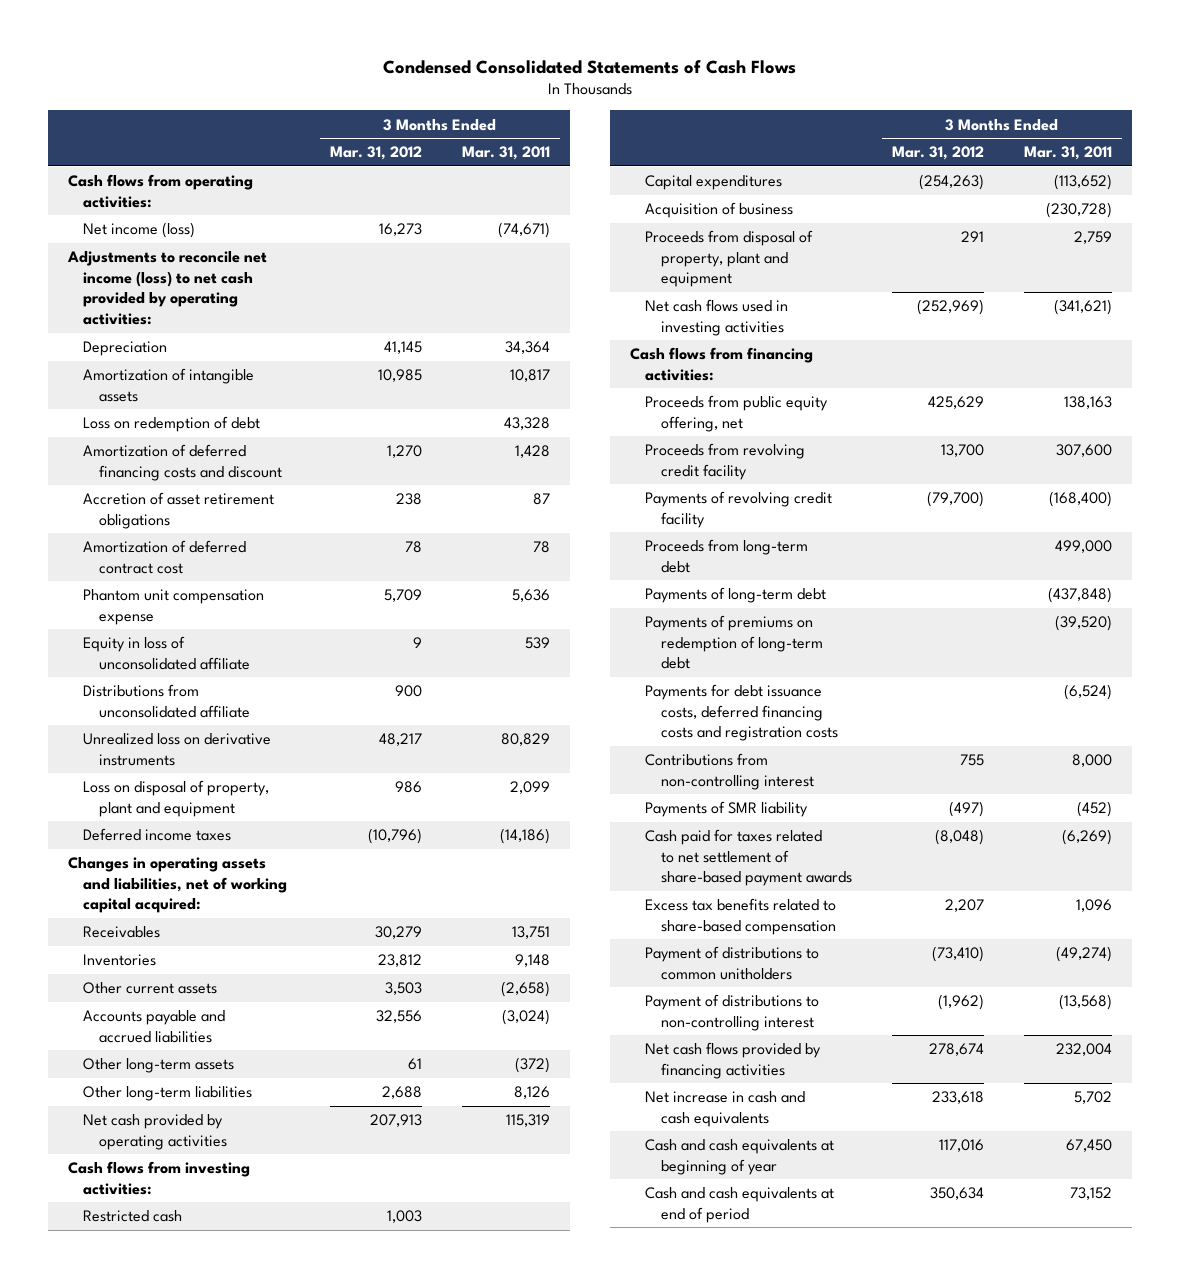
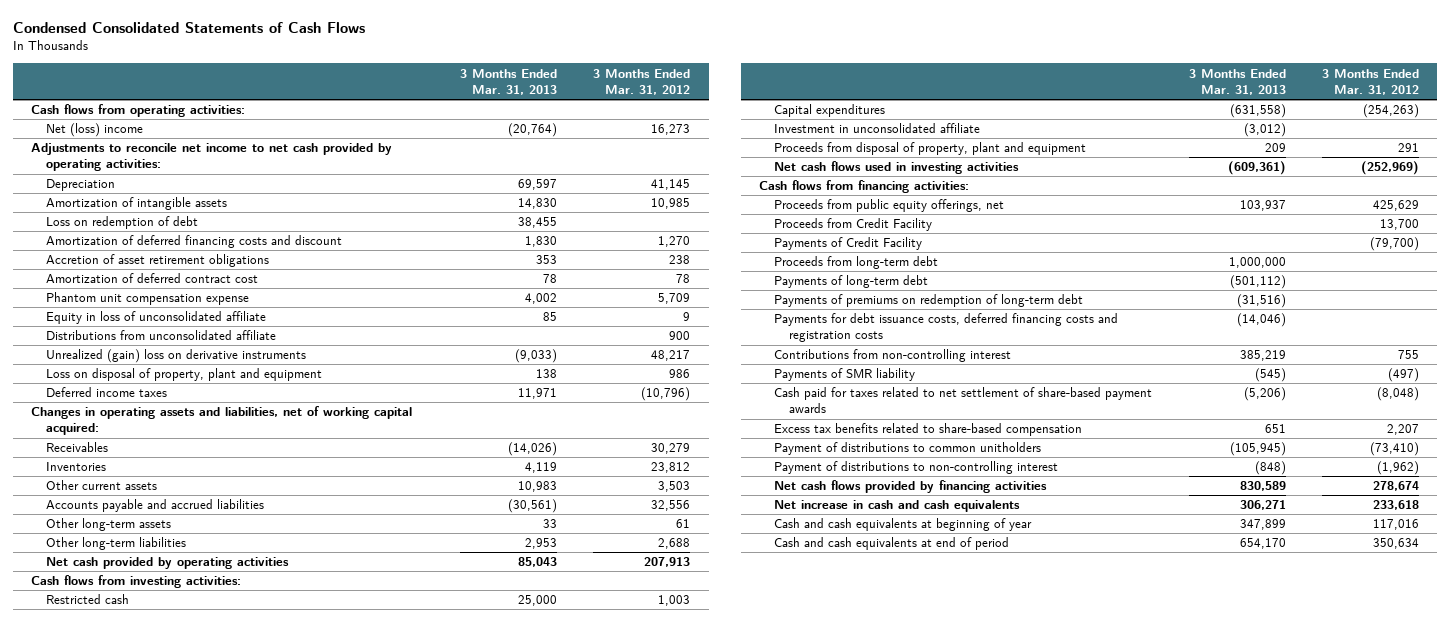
- | 3 Months Ended Mar. 31, 2012 | 3 Months Ended Mar. 31, 2011
+ | 3 Months Ended Mar. 31, 2013 | 3 Months Ended Mar. 31, 2012
- Net income (loss) | 16,273 | (74,671)
- Adjustments to reconcile net income (loss) to net cash provided by operating activities:
+ Net (loss) income | (20,764) | 16,273
+ Adjustments to reconcile net income to net cash provided by operating activities:
- Unrealized loss on derivative instruments | 48,217 | 80,829
+ Unrealized (gain) loss on derivative instruments | (9,033) | 48,217
- Acquisition of business | | (230,728)
+ Investment in unconsolidated affiliate | (3,012) |
- Proceeds from public equity offering, net | 425,629 | 138,163
- Proceeds from revolving credit facility | 13,700 | 307,600
- Payments of revolving credit facility | (79,700) | (168,400)
+ Proceeds from public equity offerings, net | 103,937 | 425,629
+ Proceeds from Credit Facility | | 13,700
+ Payments of Credit Facility | | (79,700)

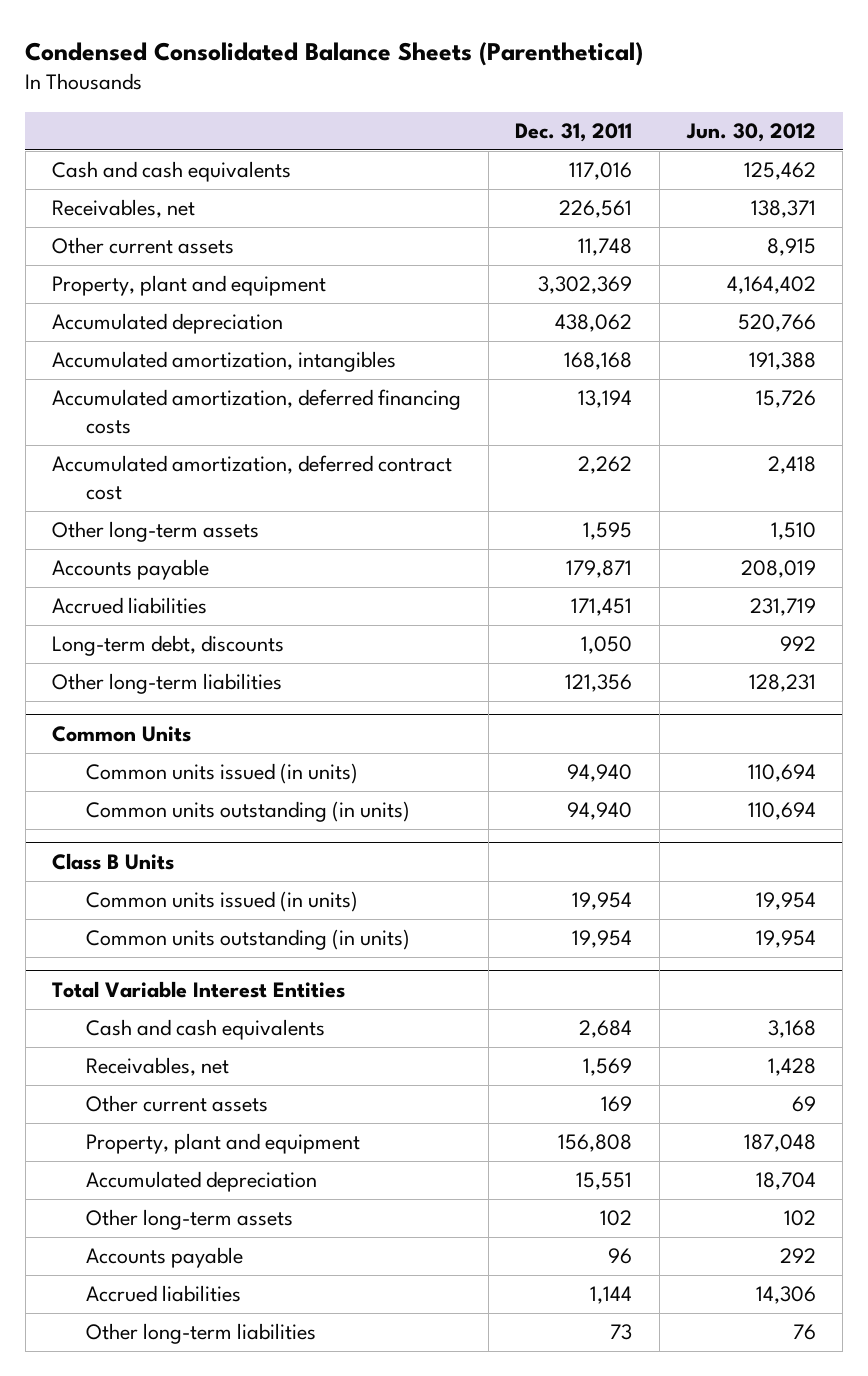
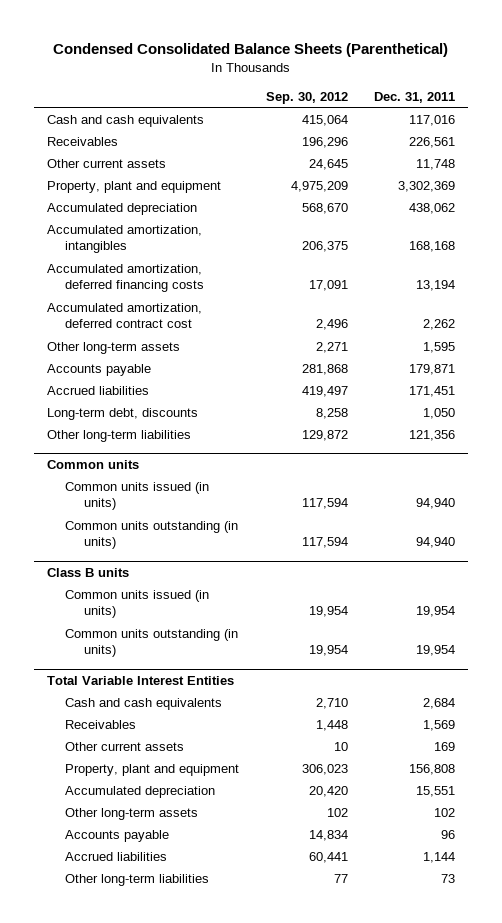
- | Dec. 31, 2011 | Jun. 30, 2012
+ | Sep. 30, 2012 | Dec. 31, 2011
- Receivables, net | 226,561 | 138,371
+ Receivables | 196,296 | 226,561
- Common Units
+ Common units
- Class B Units
+ Class B units
@ Total Variable Interest Entities
- Receivables, net | 1,569 | 1,428
+ Receivables | 1,448 | 1,569

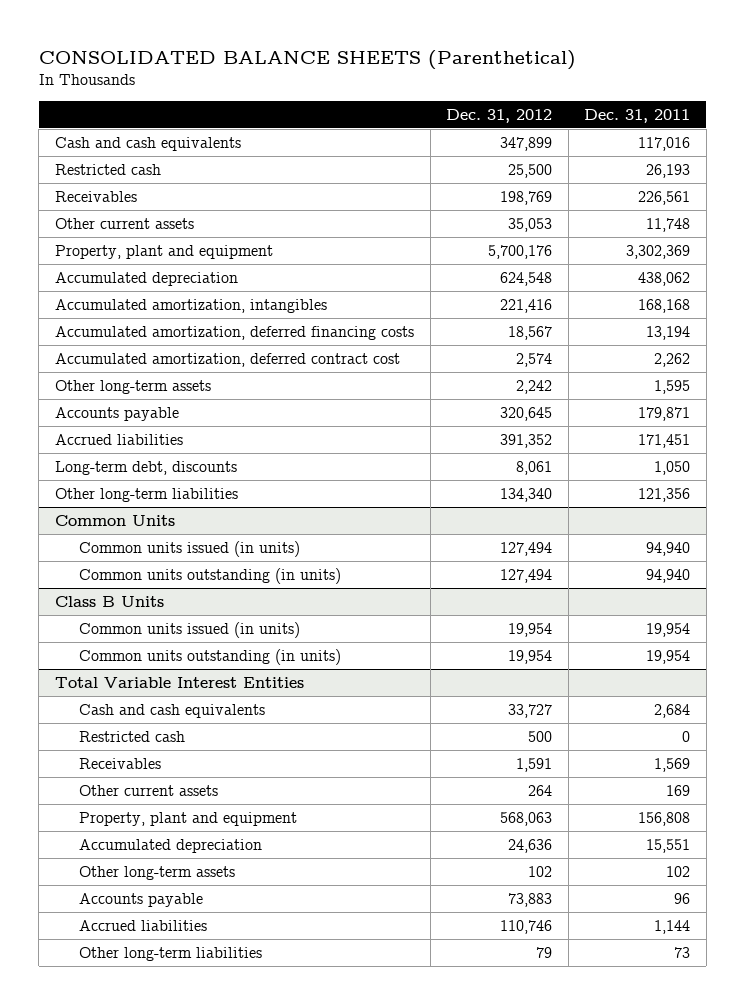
- Condensed Consolidated Balance Sheets (Parenthetical)
+ CONSOLIDATED BALANCE SHEETS (Parenthetical)
- | Sep. 30, 2012 | Dec. 31, 2011
+ | Dec. 31, 2012 | Dec. 31, 2011
+ Restricted cash | 25,500 | 26,193
- Common units
+ Common Units
- Class B units
+ Class B Units
@ Total Variable Interest Entities
+ Restricted cash | 500 | 0

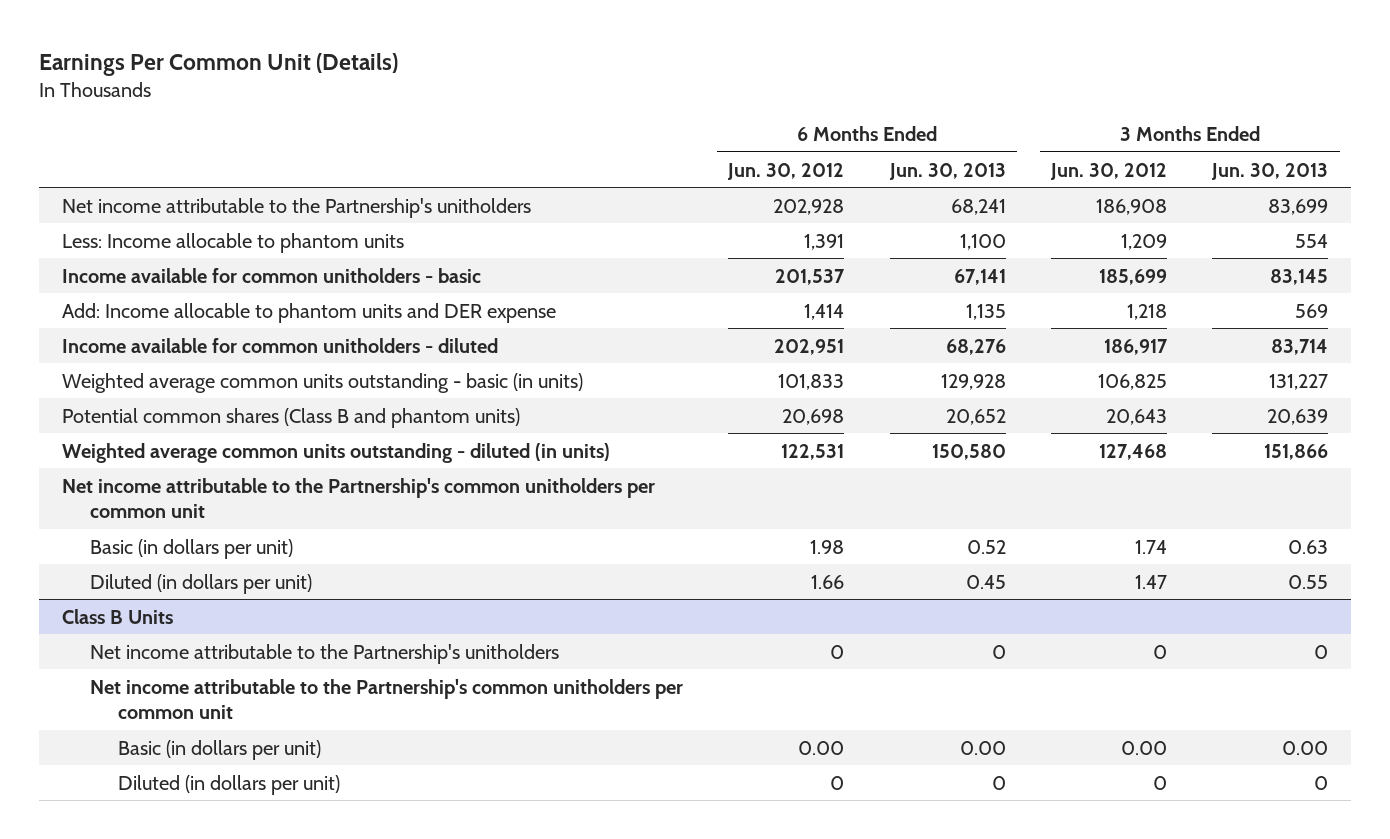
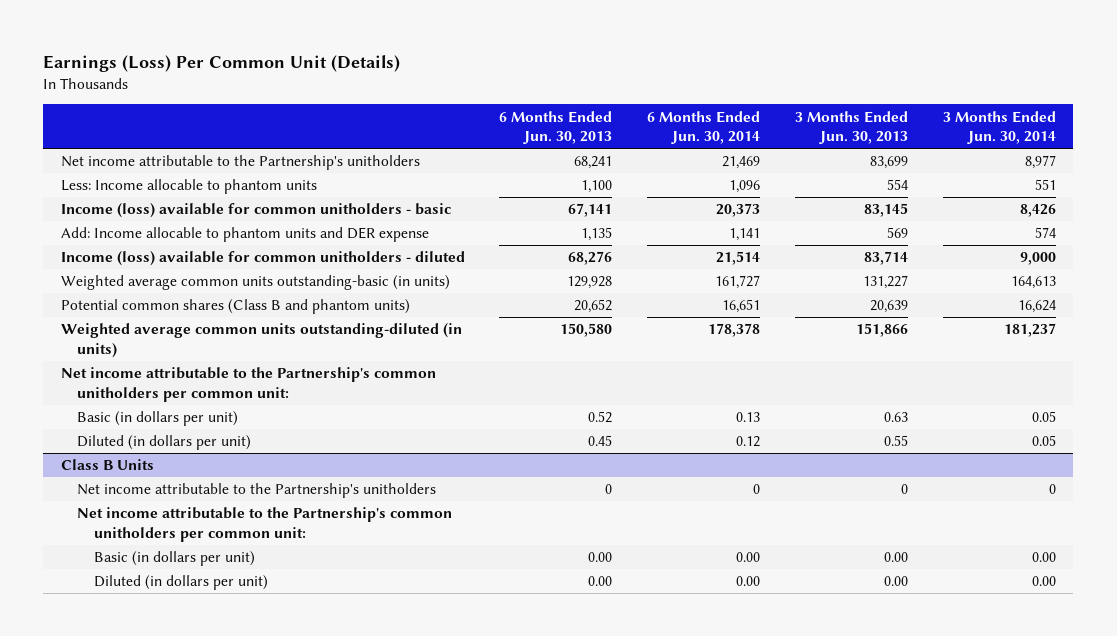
- Earnings Per Common Unit (Details)
+ Earnings (Loss) Per Common Unit (Details)
- | 6 Months Ended Jun. 30, 2012 | 6 Months Ended Jun. 30, 2013 | 3 Months Ended Jun. 30, 2012 | 3 Months Ended Jun. 30, 2013
+ | 6 Months Ended Jun. 30, 2013 | 6 Months Ended Jun. 30, 2014 | 3 Months Ended Jun. 30, 2013 | 3 Months Ended Jun. 30, 2014
- Income available for common unitholders - basic | 201,537 | 67,141 | 185,699 | 83,145
+ Income (loss) available for common unitholders - basic | 67,141 | 20,373 | 83,145 | 8,426
- Income available for common unitholders - diluted | 202,951 | 68,276 | 186,917 | 83,714
- Weighted average common units outstanding - basic (in units) | 101,833 | 129,928 | 106,825 | 131,227
+ Income (loss) available for common unitholders - diluted | 68,276 | 21,514 | 83,714 | 9,000
+ Weighted average common units outstanding-basic (in units) | 129,928 | 161,727 | 131,227 | 164,613
- Weighted average common units outstanding - diluted (in units) | 122,531 | 150,580 | 127,468 | 151,866
- Net income attributable to the Partnership's common unitholders per common unit
+ Weighted average common units outstanding-diluted (in units) | 150,580 | 178,378 | 151,866 | 181,237
+ Net income attributable to the Partnership's common unitholders per common unit:
@ Class B Units
- Net income attributable to the Partnership's common unitholders per common unit
+ Net income attributable to the Partnership's common unitholders per common unit:
- Diluted (in dollars per unit) | 0 | 0 | 0 | 0
+ Diluted (in dollars per unit) | 0.00 | 0.00 | 0.00 | 0.00

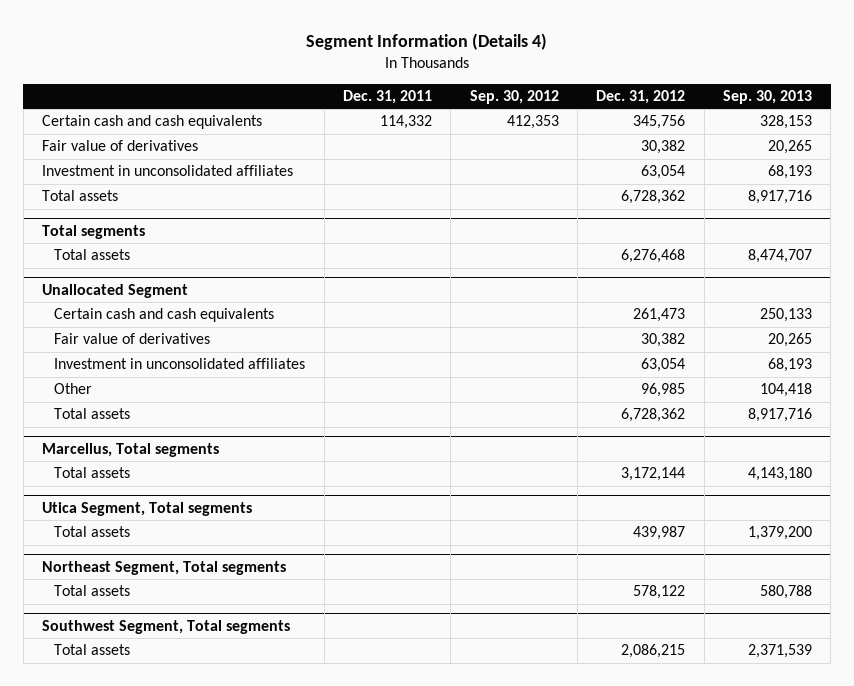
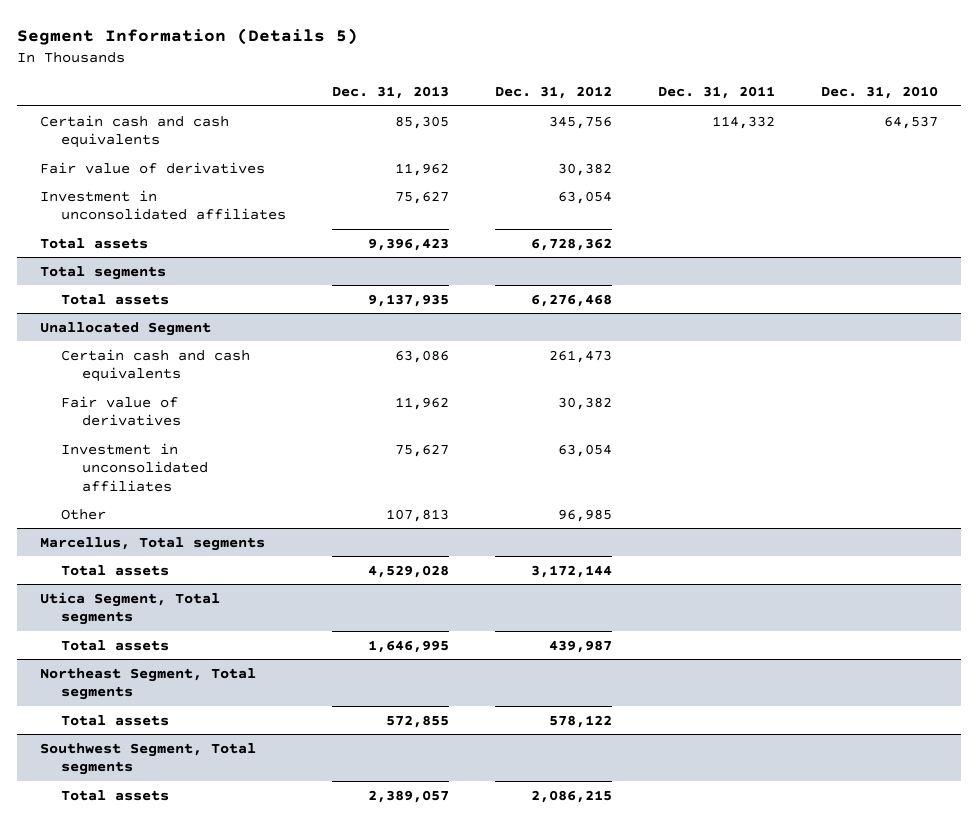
- Segment Information (Details 4)
+ Segment Information (Details 5)
- | Dec. 31, 2011 | Sep. 30, 2012 | Dec. 31, 2012 | Sep. 30, 2013
+ | Dec. 31, 2013 | Dec. 31, 2012 | Dec. 31, 2011 | Dec. 31, 2010
@ Unallocated Segment
- Total assets | | | 6,728,362 | 8,917,716

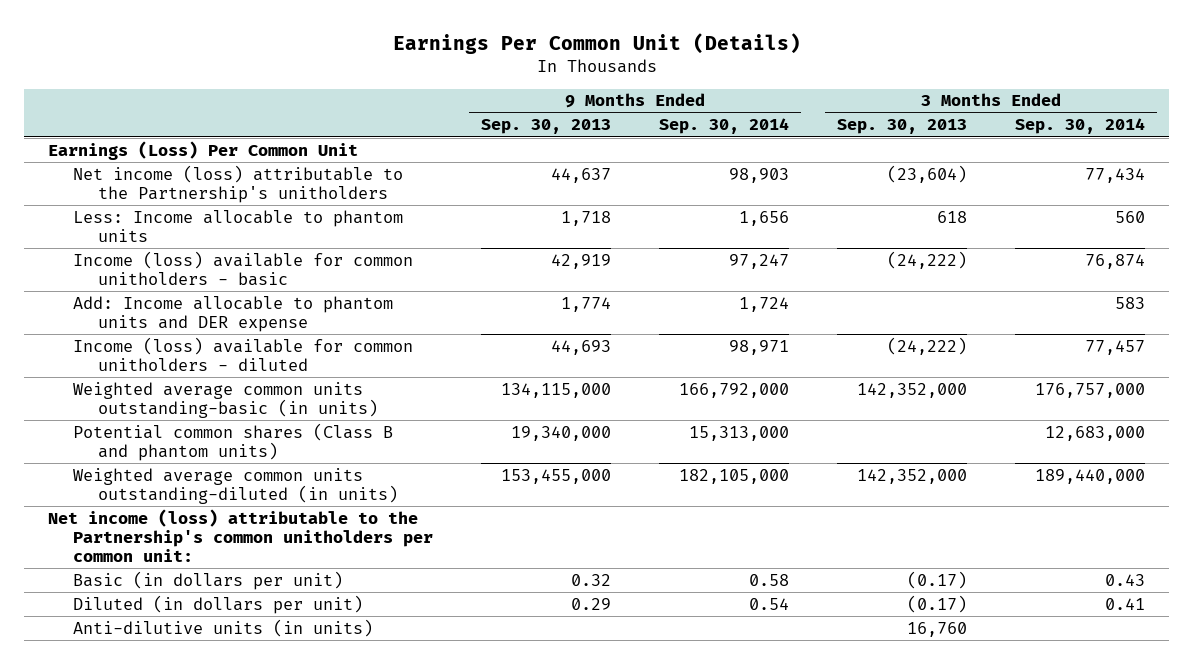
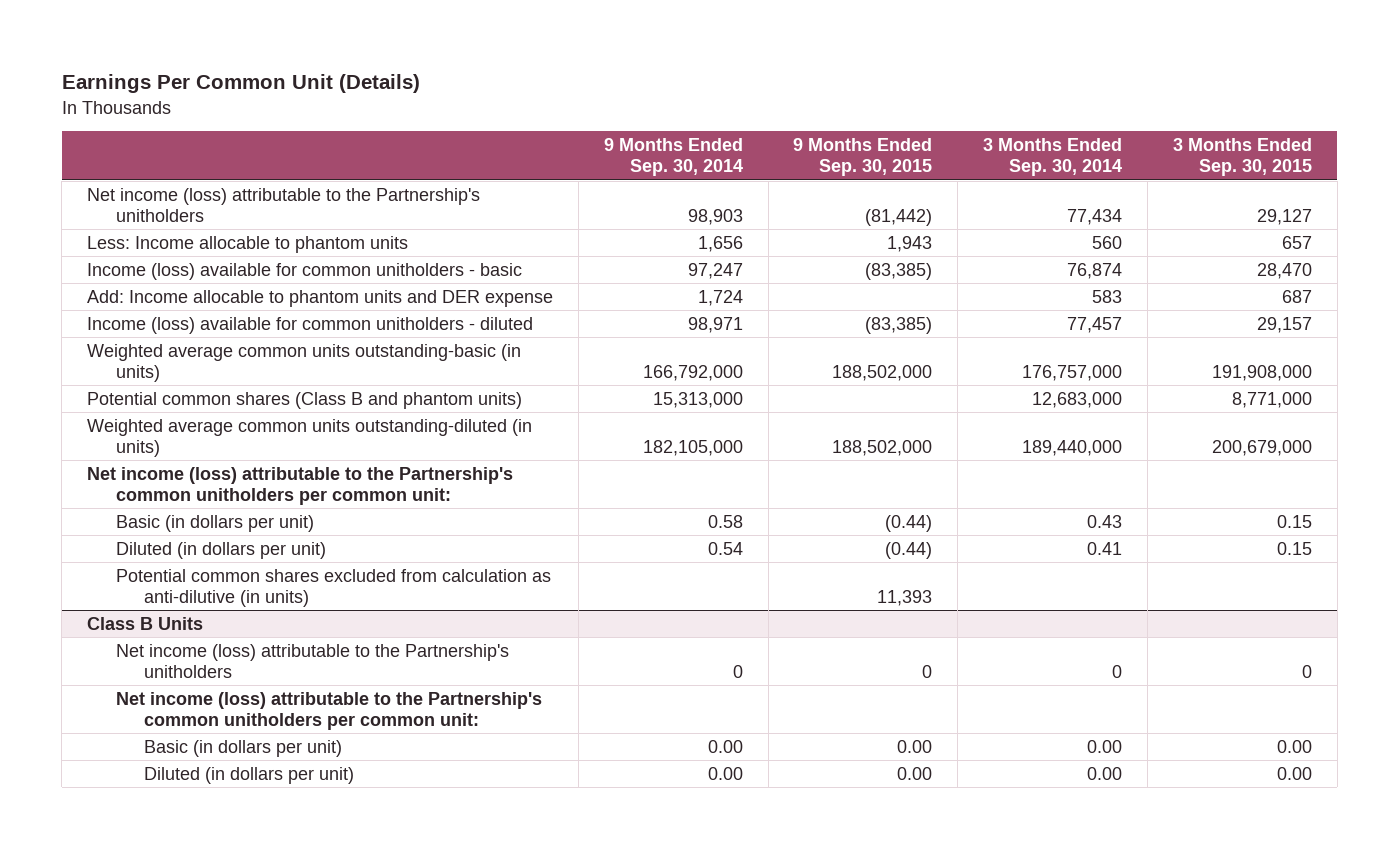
- | 9 Months Ended Sep. 30, 2013 | 9 Months Ended Sep. 30, 2014 | 3 Months Ended Sep. 30, 2013 | 3 Months Ended Sep. 30, 2014
+ | 9 Months Ended Sep. 30, 2014 | 9 Months Ended Sep. 30, 2015 | 3 Months Ended Sep. 30, 2014 | 3 Months Ended Sep. 30, 2015
- Earnings (Loss) Per Common Unit
- Anti-dilutive units (in units) | | | 16,760 |
+ Potential common shares excluded from calculation as anti-dilutive (in units) | | 11,393 | |
+ Class B Units
+ Net income (loss) attributable to the Partnership's unitholders | 0 | 0 | 0 | 0
+ Net income (loss) attributable to the Partnership's common unitholders per common unit:
+ Basic (in dollars per unit) | 0.00 | 0.00 | 0.00 | 0.00
+ Diluted (in dollars per unit) | 0.00 | 0.00 | 0.00 | 0.00

